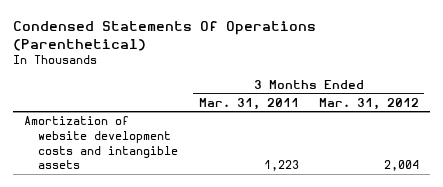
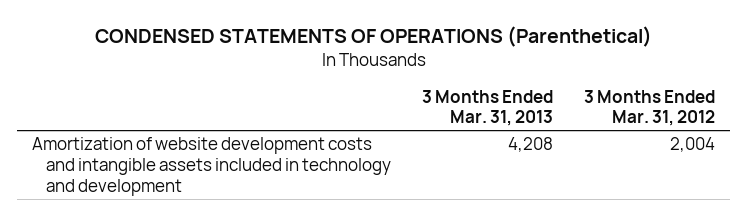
- Condensed Statements Of Operations (Parenthetical)
+ CONDENSED STATEMENTS OF OPERATIONS (Parenthetical)
- | 3 Months Ended Mar. 31, 2011 | 3 Months Ended Mar. 31, 2012
+ | 3 Months Ended Mar. 31, 2013 | 3 Months Ended Mar. 31, 2012
- Amortization of website development costs and intangible assets | 1,223 | 2,004
+ Amortization of website development costs and intangible assets included in technology and development | 4,208 | 2,004

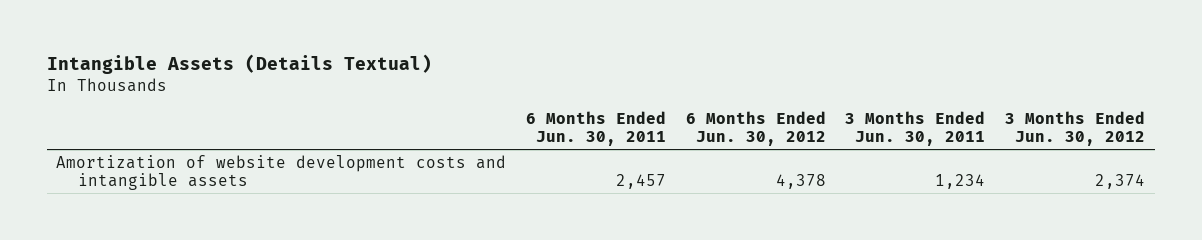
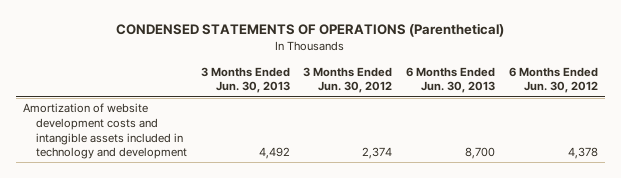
- Intangible Assets (Details Textual)
+ CONDENSED STATEMENTS OF OPERATIONS (Parenthetical)
- | 6 Months Ended Jun. 30, 2011 | 6 Months Ended Jun. 30, 2012 | 3 Months Ended Jun. 30, 2011 | 3 Months Ended Jun. 30, 2012
+ | 3 Months Ended Jun. 30, 2013 | 3 Months Ended Jun. 30, 2012 | 6 Months Ended Jun. 30, 2013 | 6 Months Ended Jun. 30, 2012
- Amortization of website development costs and intangible assets | 2,457 | 4,378 | 1,234 | 2,374
+ Amortization of website development costs and intangible assets included in technology and development | 4,492 | 2,374 | 8,700 | 4,378

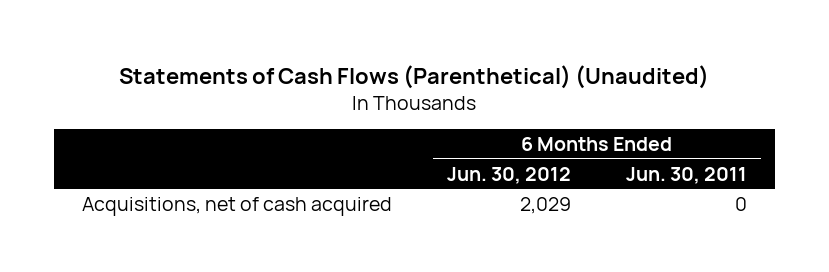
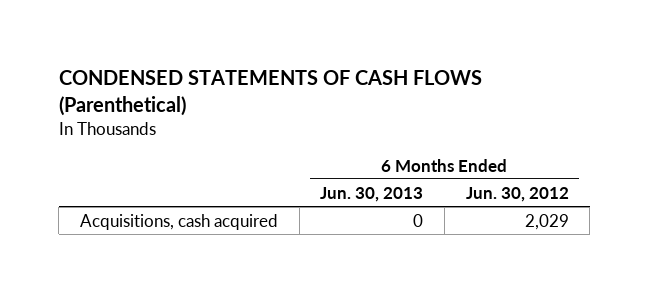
- Statements of Cash Flows (Parenthetical) (Unaudited)
+ CONDENSED STATEMENTS OF CASH FLOWS (Parenthetical)
- | 6 Months Ended Jun. 30, 2012 | 6 Months Ended Jun. 30, 2011
+ | 6 Months Ended Jun. 30, 2013 | 6 Months Ended Jun. 30, 2012
- Acquisitions, net of cash acquired | 2,029 | 0
+ Acquisitions, cash acquired | 0 | 2,029

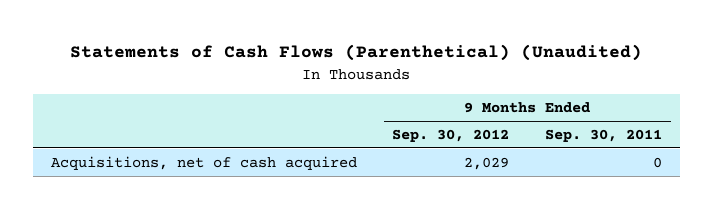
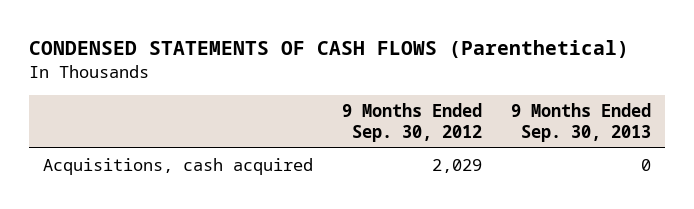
- Statements of Cash Flows (Parenthetical) (Unaudited)
+ CONDENSED STATEMENTS OF CASH FLOWS (Parenthetical)
- | 9 Months Ended Sep. 30, 2012 | 9 Months Ended Sep. 30, 2011
+ | 9 Months Ended Sep. 30, 2012 | 9 Months Ended Sep. 30, 2013
- Acquisitions, net of cash acquired | 2,029 | 0
+ Acquisitions, cash acquired | 2,029 | 0

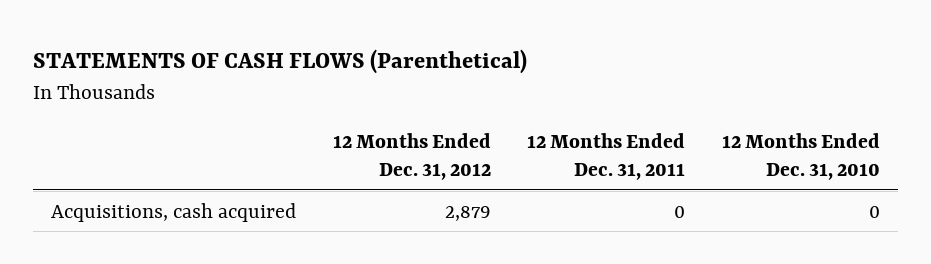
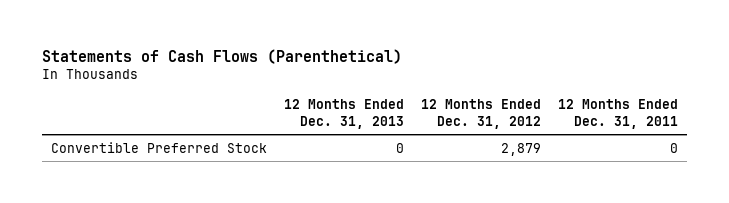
- STATEMENTS OF CASH FLOWS (Parenthetical)
+ Statements of Cash Flows (Parenthetical)
- | 12 Months Ended Dec. 31, 2012 | 12 Months Ended Dec. 31, 2011 | 12 Months Ended Dec. 31, 2010
+ | 12 Months Ended Dec. 31, 2013 | 12 Months Ended Dec. 31, 2012 | 12 Months Ended Dec. 31, 2011
- Acquisitions, cash acquired | 2,879 | 0 | 0
+ Convertible Preferred Stock | 0 | 2,879 | 0

